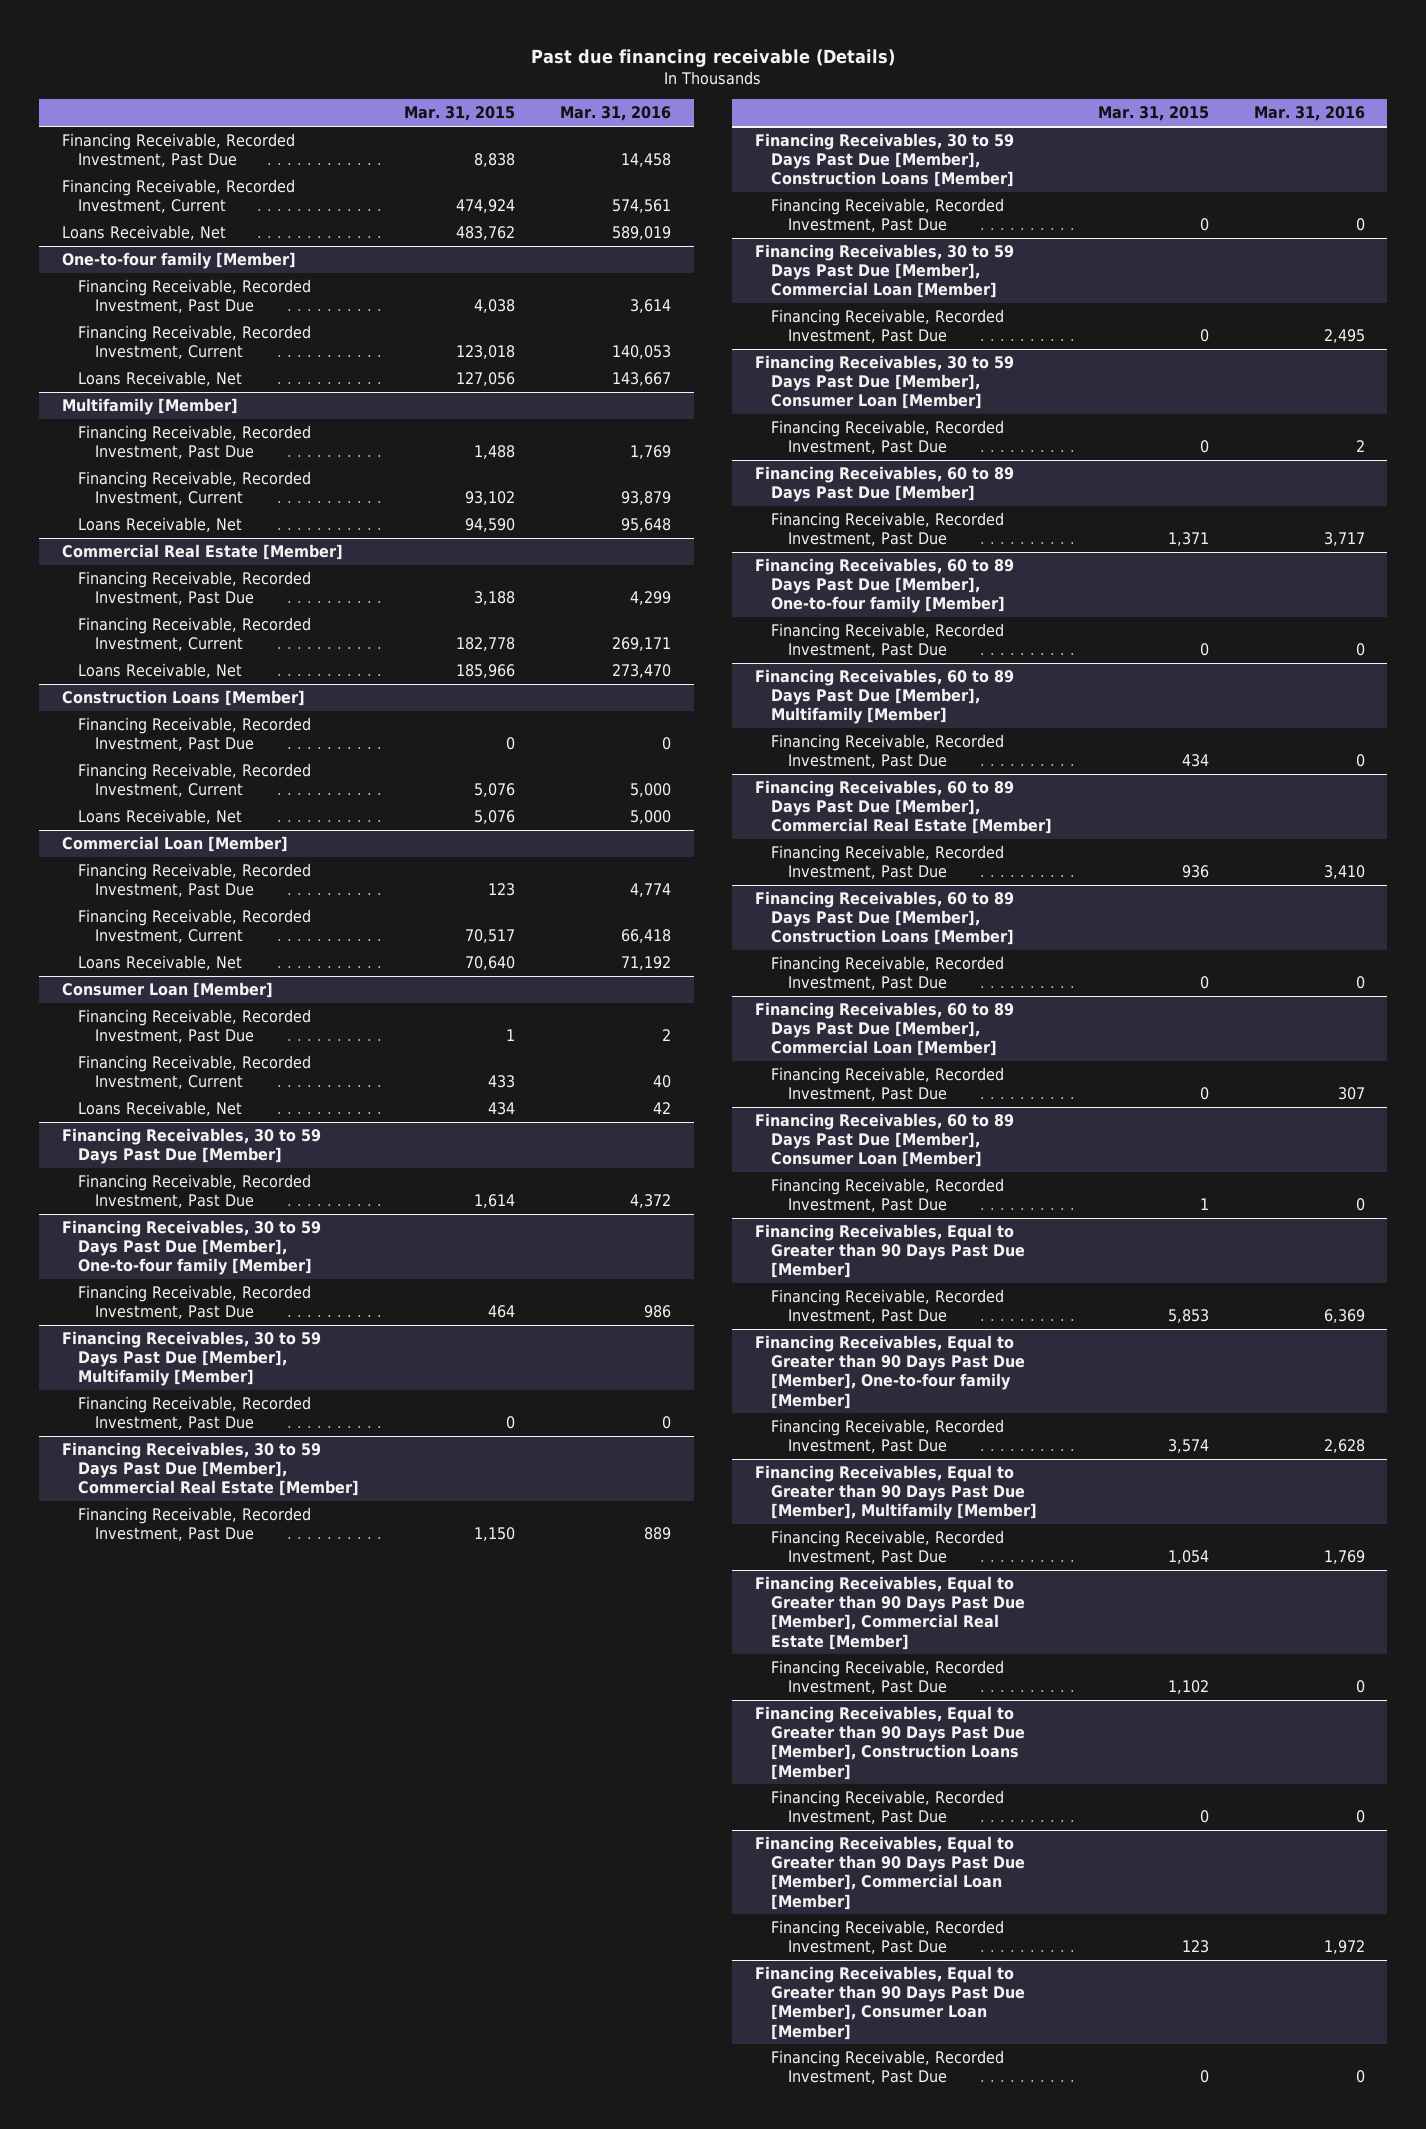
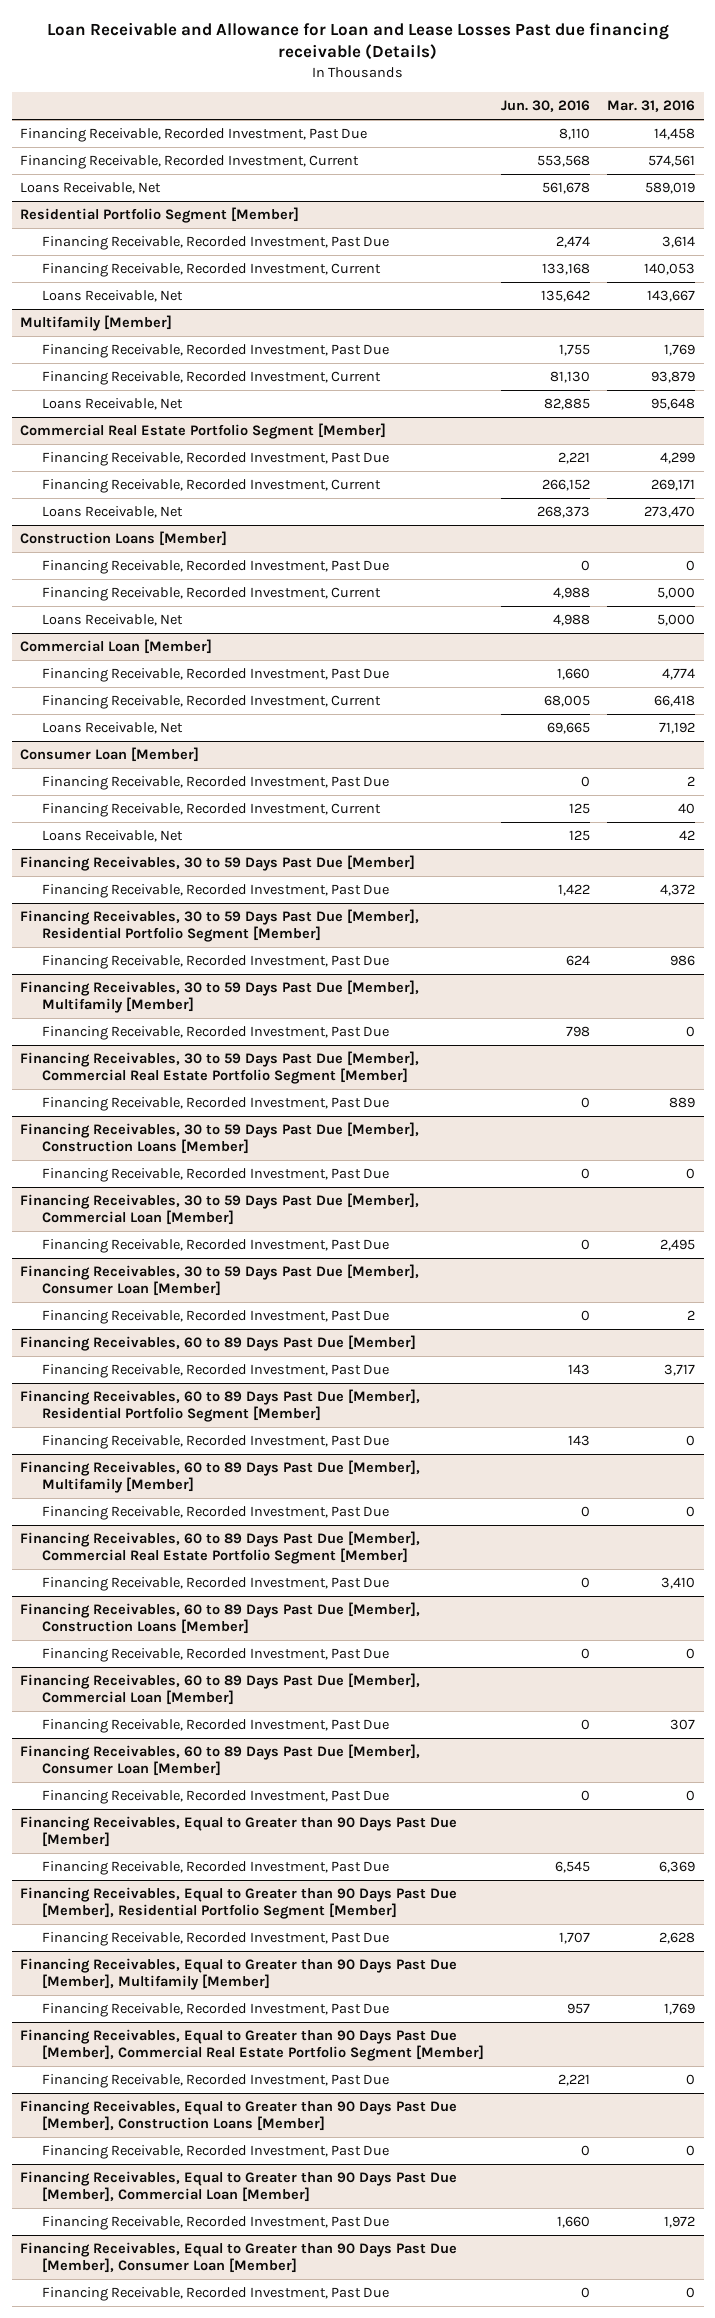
- Past due financing receivable (Details)
+ Loan Receivable and Allowance for Loan and Lease Losses Past due financing receivable (Details)
- | Mar. 31, 2015 | Mar. 31, 2016
+ | Jun. 30, 2016 | Mar. 31, 2016
- One-to-four family [Member]
+ Residential Portfolio Segment [Member]
- Commercial Real Estate [Member]
+ Commercial Real Estate Portfolio Segment [Member]
- Financing Receivables, 30 to 59 Days Past Due [Member], One-to-four family [Member]
+ Financing Receivables, 30 to 59 Days Past Due [Member], Residential Portfolio Segment [Member]
- Financing Receivables, 30 to 59 Days Past Due [Member], Commercial Real Estate [Member]
+ Financing Receivables, 30 to 59 Days Past Due [Member], Commercial Real Estate Portfolio Segment [Member]
- Financing Receivables, 60 to 89 Days Past Due [Member], One-to-four family [Member]
+ Financing Receivables, 60 to 89 Days Past Due [Member], Residential Portfolio Segment [Member]
- Financing Receivables, 60 to 89 Days Past Due [Member], Commercial Real Estate [Member]
+ Financing Receivables, 60 to 89 Days Past Due [Member], Commercial Real Estate Portfolio Segment [Member]
- Financing Receivables, Equal to Greater than 90 Days Past Due [Member], One-to-four family [Member]
+ Financing Receivables, Equal to Greater than 90 Days Past Due [Member], Residential Portfolio Segment [Member]
- Financing Receivables, Equal to Greater than 90 Days Past Due [Member], Commercial Real Estate [Member]
+ Financing Receivables, Equal to Greater than 90 Days Past Due [Member], Commercial Real Estate Portfolio Segment [Member]

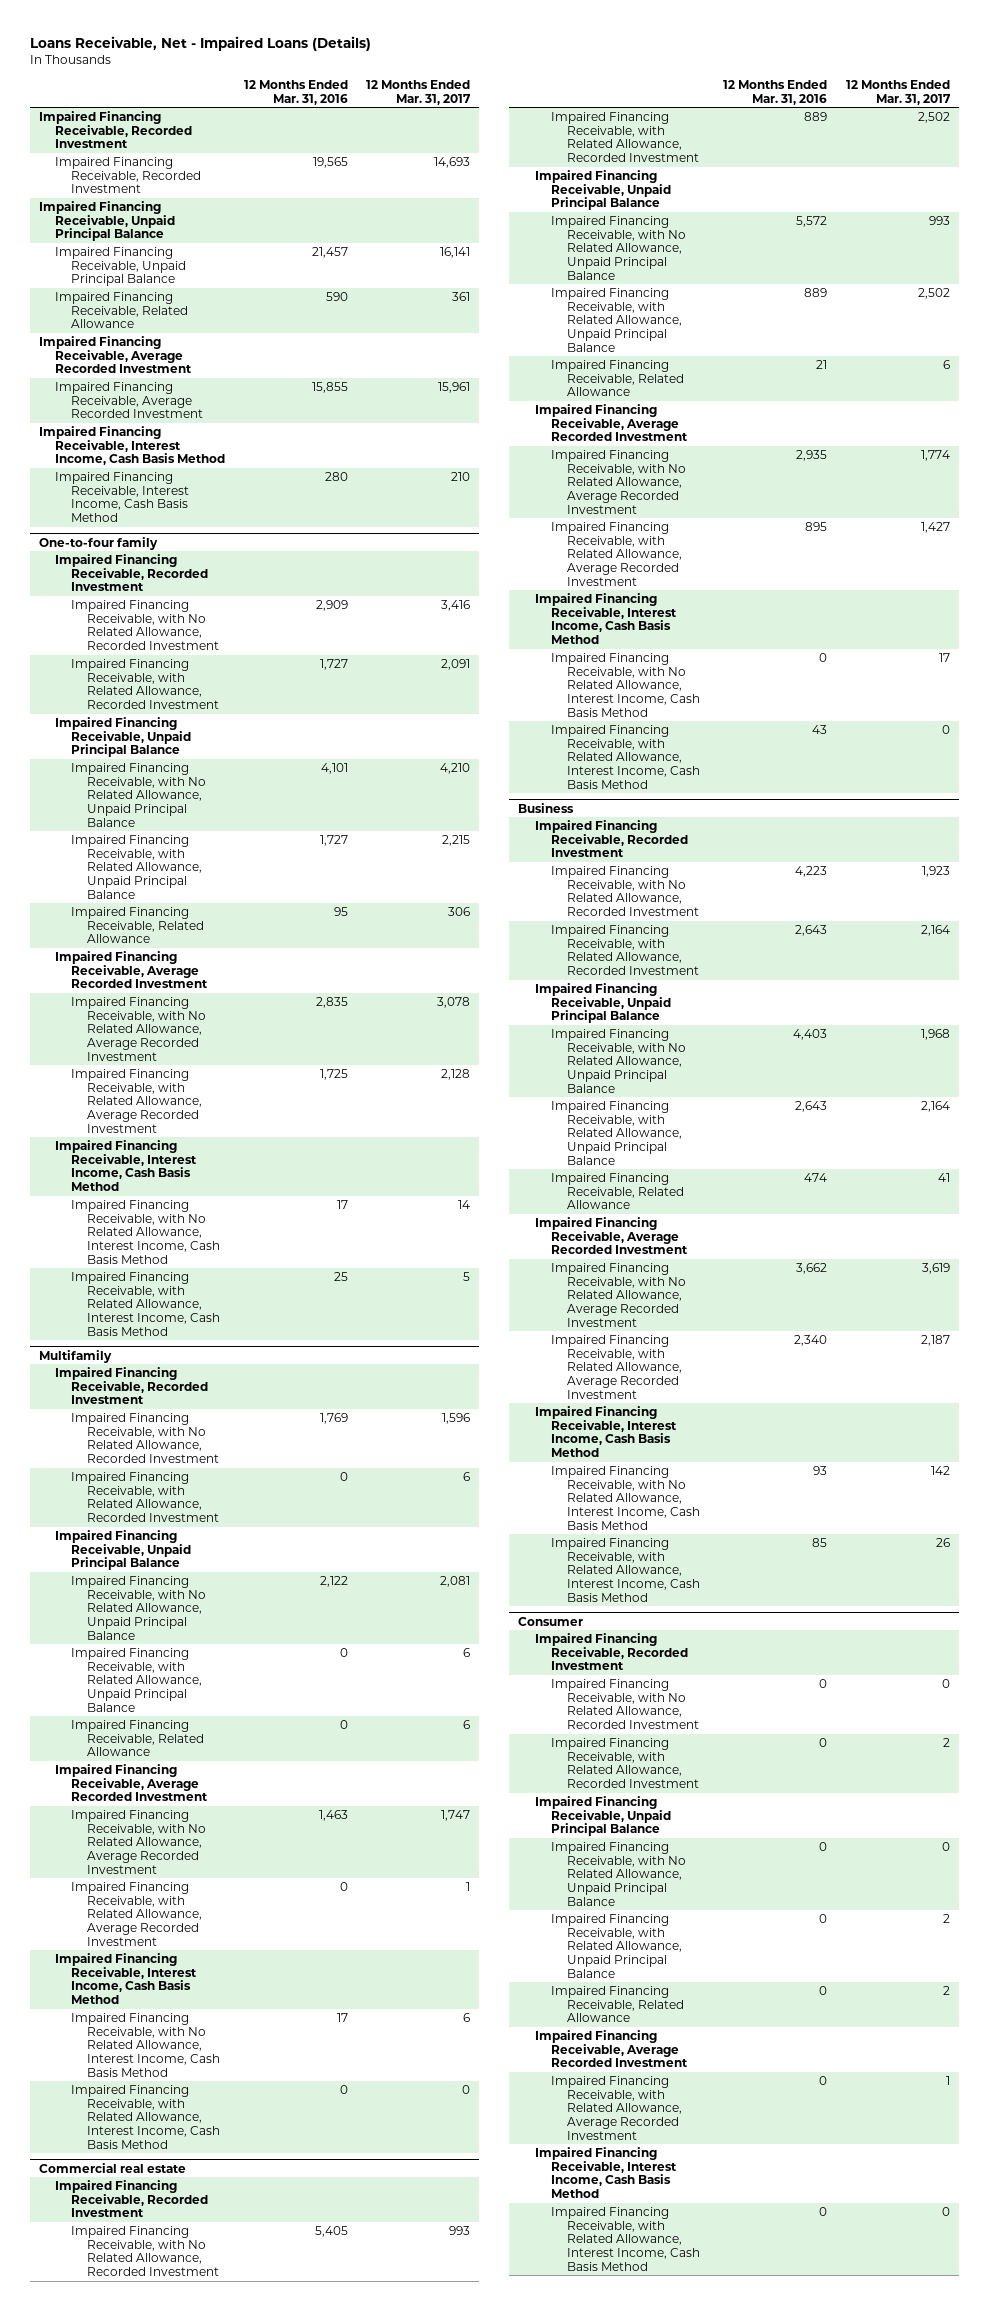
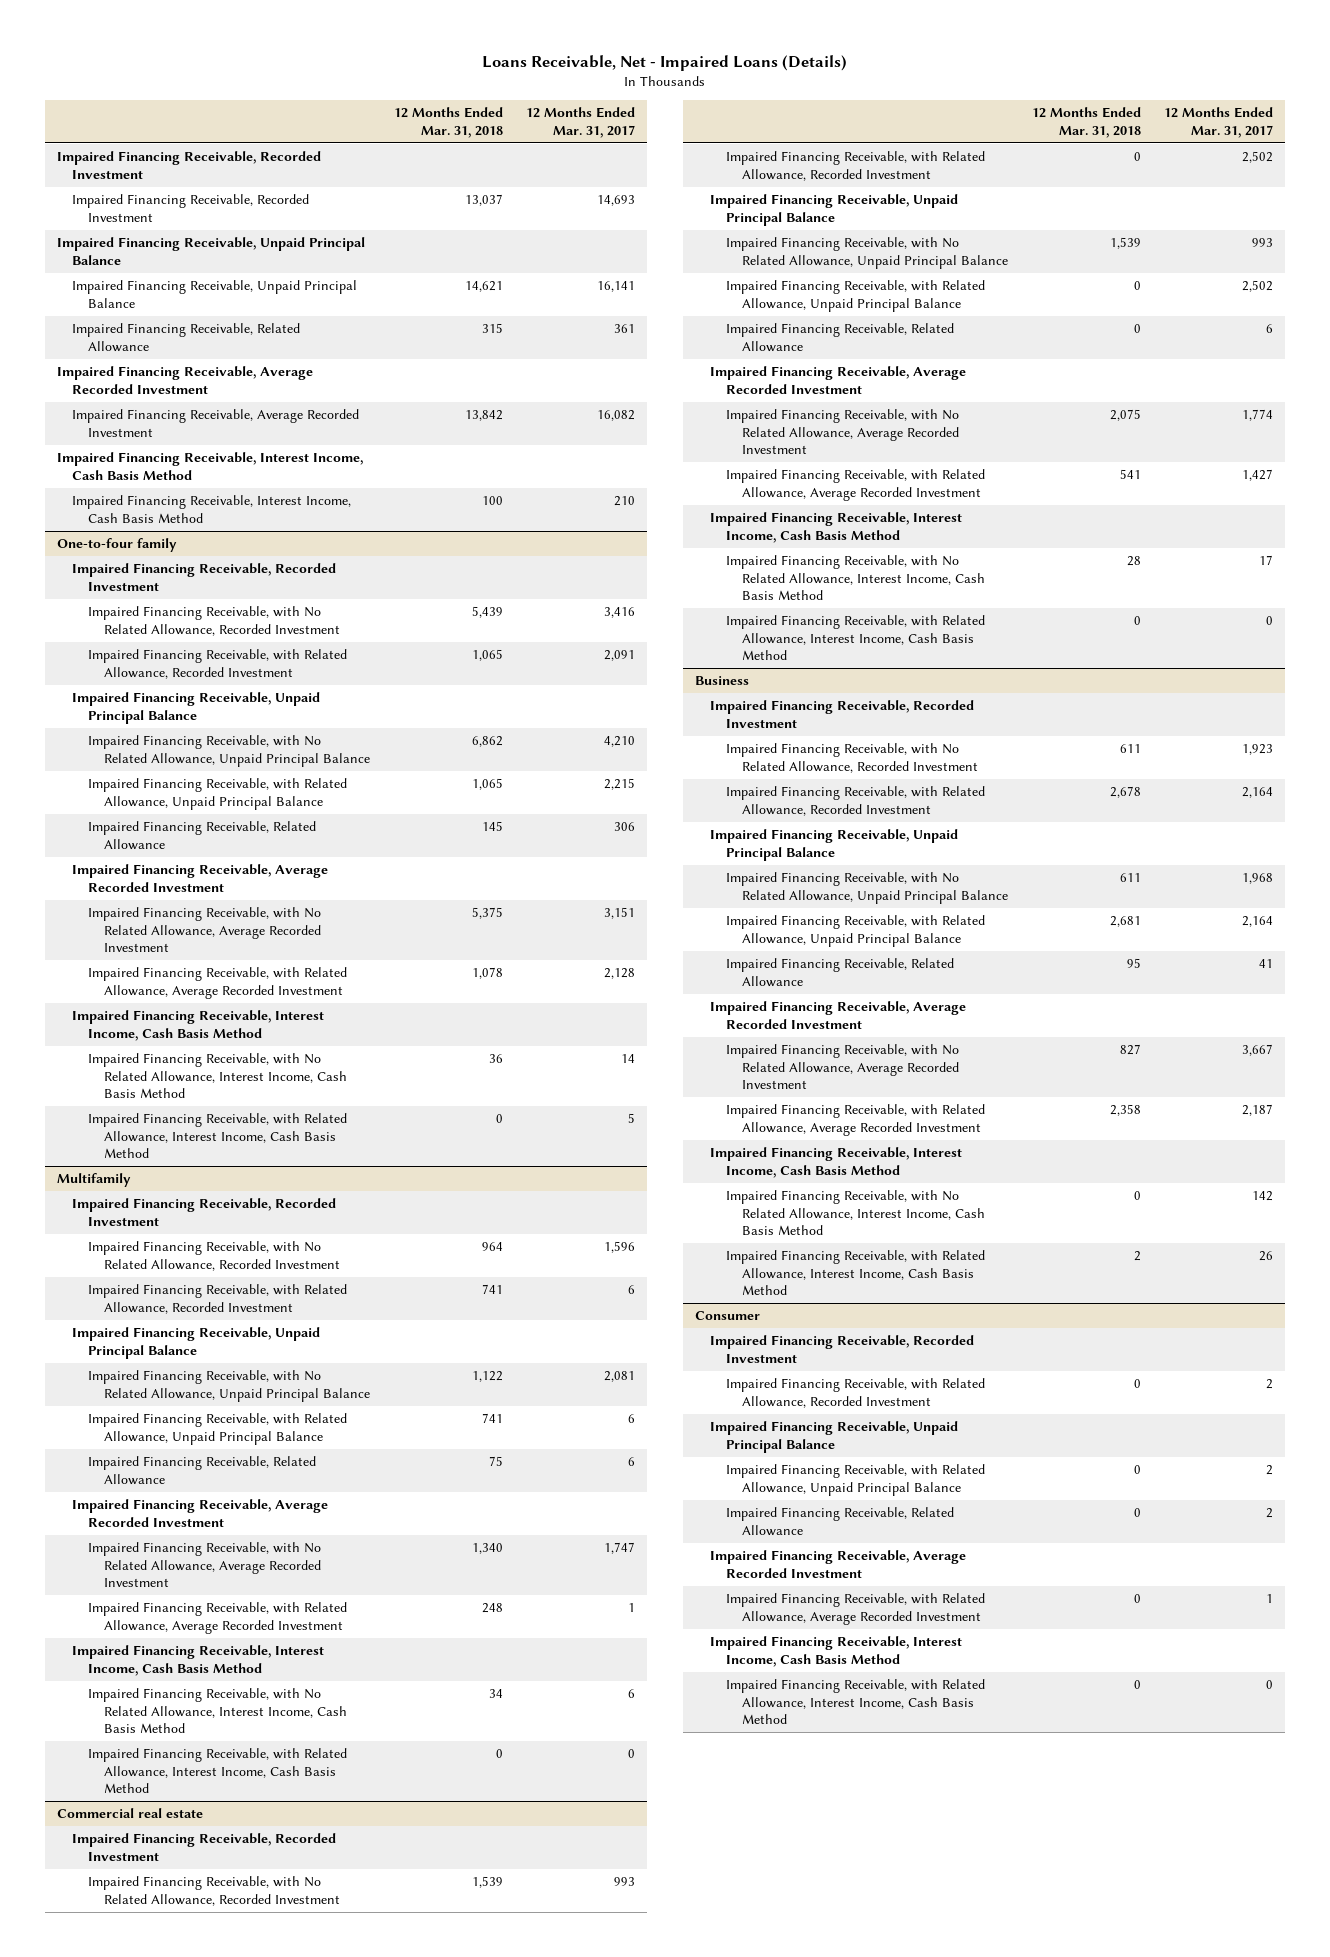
- | 12 Months Ended Mar. 31, 2016 | 12 Months Ended Mar. 31, 2017
+ | 12 Months Ended Mar. 31, 2018 | 12 Months Ended Mar. 31, 2017
- Impaired Financing Receivable, Average Recorded Investment | 15,855 | 15,961
+ Impaired Financing Receivable, Average Recorded Investment | 13,842 | 16,082
@ One-to-four family
- Impaired Financing Receivable, with No Related Allowance, Average Recorded Investment | 2,835 | 3,078
+ Impaired Financing Receivable, with No Related Allowance, Average Recorded Investment | 5,375 | 3,151
@ Business
- Impaired Financing Receivable, with No Related Allowance, Average Recorded Investment | 3,662 | 3,619
+ Impaired Financing Receivable, with No Related Allowance, Average Recorded Investment | 827 | 3,667
@ Consumer
- Impaired Financing Receivable, with No Related Allowance, Recorded Investment | 0 | 0
- Impaired Financing Receivable, with No Related Allowance, Unpaid Principal Balance | 0 | 0

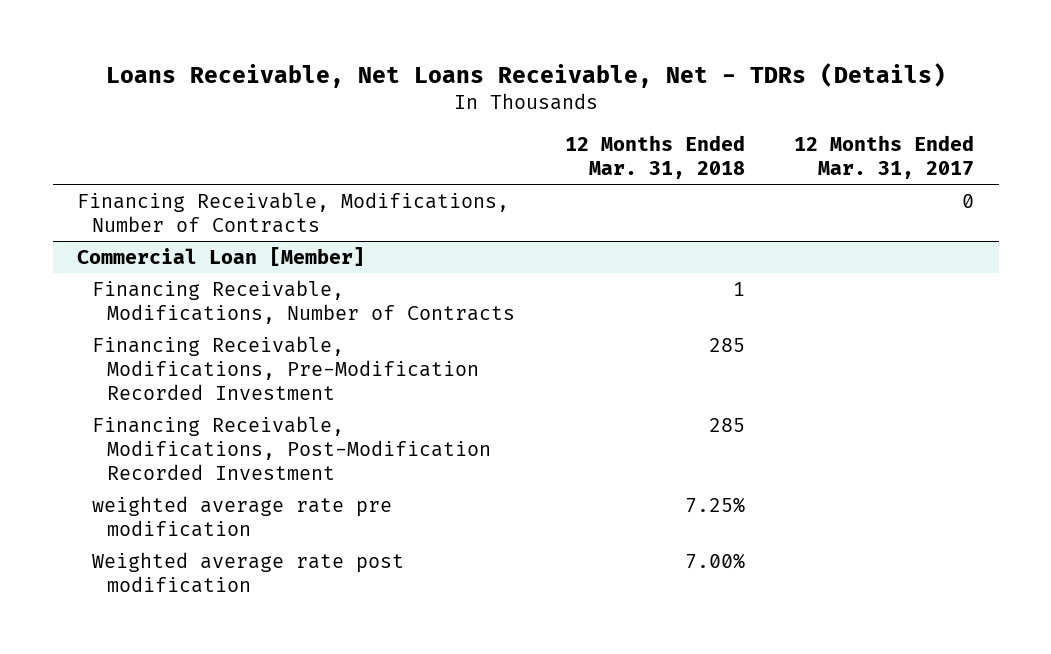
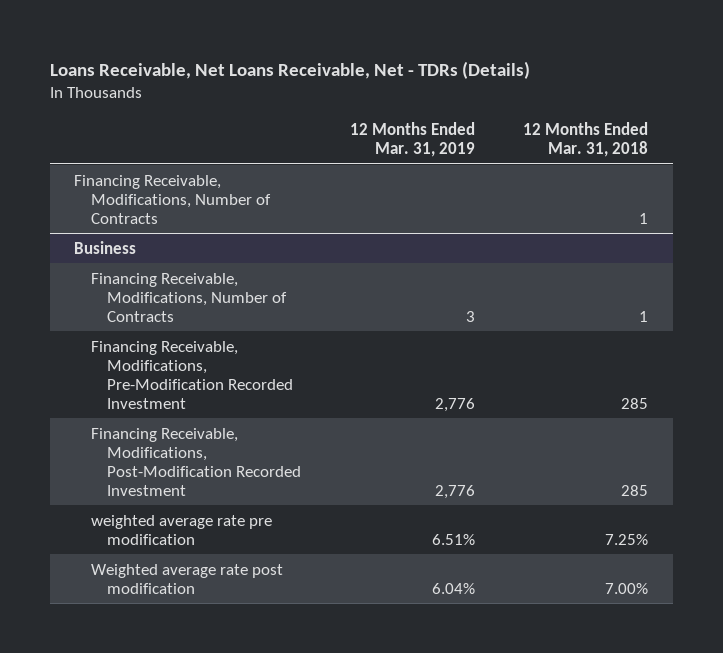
- | 12 Months Ended Mar. 31, 2018 | 12 Months Ended Mar. 31, 2017
+ | 12 Months Ended Mar. 31, 2019 | 12 Months Ended Mar. 31, 2018
- Financing Receivable, Modifications, Number of Contracts | | 0
- Commercial Loan [Member]
+ Business
+ Financing Receivable, Modifications, Number of Contracts | 3 | 1

